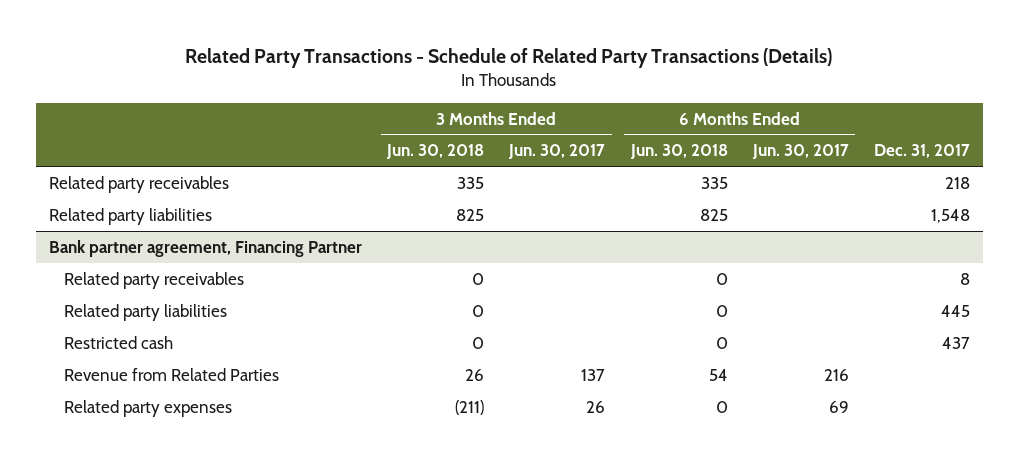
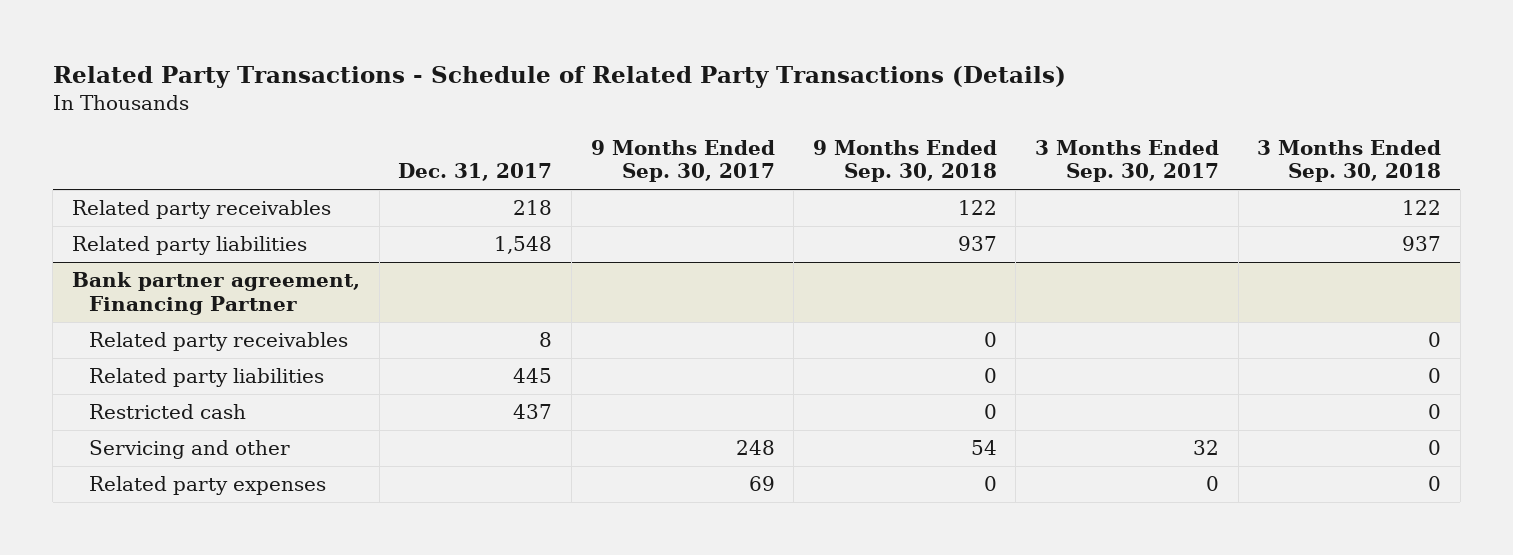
- | 3 Months Ended Jun. 30, 2018 | 3 Months Ended Jun. 30, 2017 | 6 Months Ended Jun. 30, 2018 | 6 Months Ended Jun. 30, 2017 | Dec. 31, 2017
+ | Dec. 31, 2017 | 9 Months Ended Sep. 30, 2017 | 9 Months Ended Sep. 30, 2018 | 3 Months Ended Sep. 30, 2017 | 3 Months Ended Sep. 30, 2018
@ Bank partner agreement, Financing Partner
- Revenue from Related Parties | 26 | 137 | 54 | 216 |
+ Servicing and other | | 248 | 54 | 32 | 0

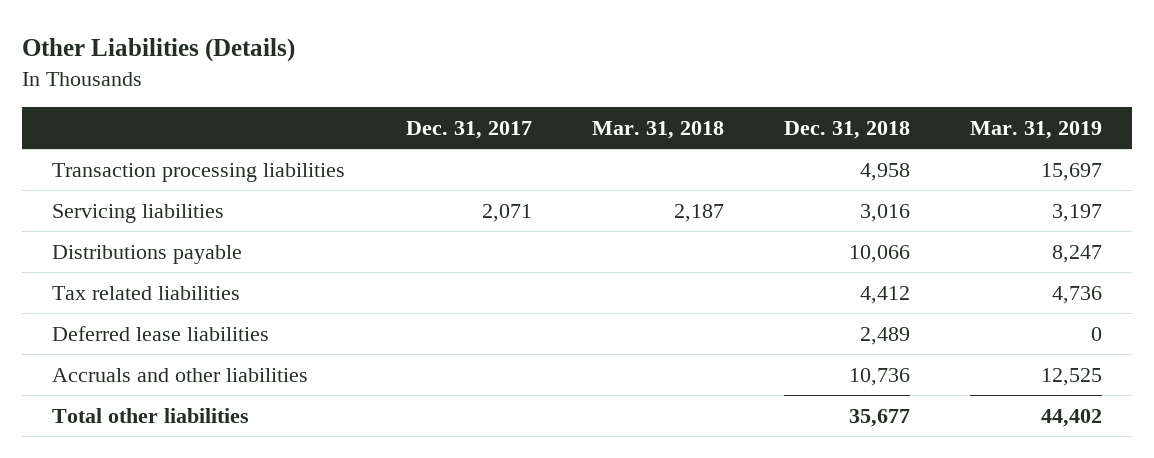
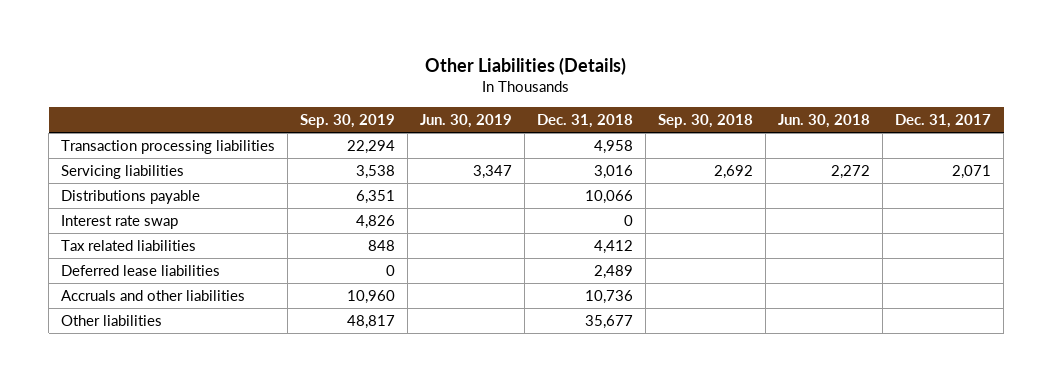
- | Dec. 31, 2017 | Mar. 31, 2018 | Dec. 31, 2018 | Mar. 31, 2019
+ | Sep. 30, 2019 | Jun. 30, 2019 | Dec. 31, 2018 | Sep. 30, 2018 | Jun. 30, 2018 | Dec. 31, 2017
+ Interest rate swap | 4,826 | | 0 | | |
- Total other liabilities | | | 35,677 | 44,402
+ Other liabilities | 48,817 | | 35,677 | | |

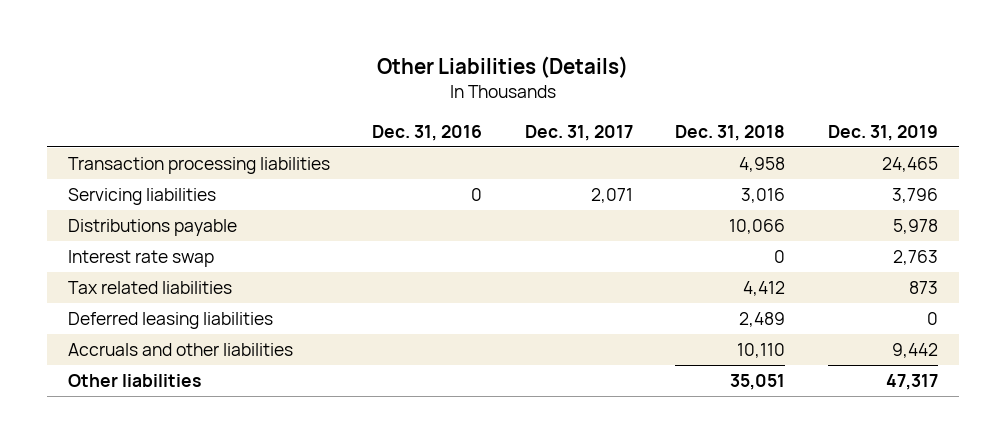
- | Sep. 30, 2019 | Jun. 30, 2019 | Dec. 31, 2018 | Sep. 30, 2018 | Jun. 30, 2018 | Dec. 31, 2017
+ | Dec. 31, 2016 | Dec. 31, 2017 | Dec. 31, 2018 | Dec. 31, 2019
- Deferred lease liabilities | 0 | | 2,489 | | |
- Accruals and other liabilities | 10,960 | | 10,736 | | |
- Other liabilities | 48,817 | | 35,677 | | |
+ Deferred leasing liabilities | | | 2,489 | 0
+ Accruals and other liabilities | | | 10,110 | 9,442
+ Other liabilities | | | 35,051 | 47,317

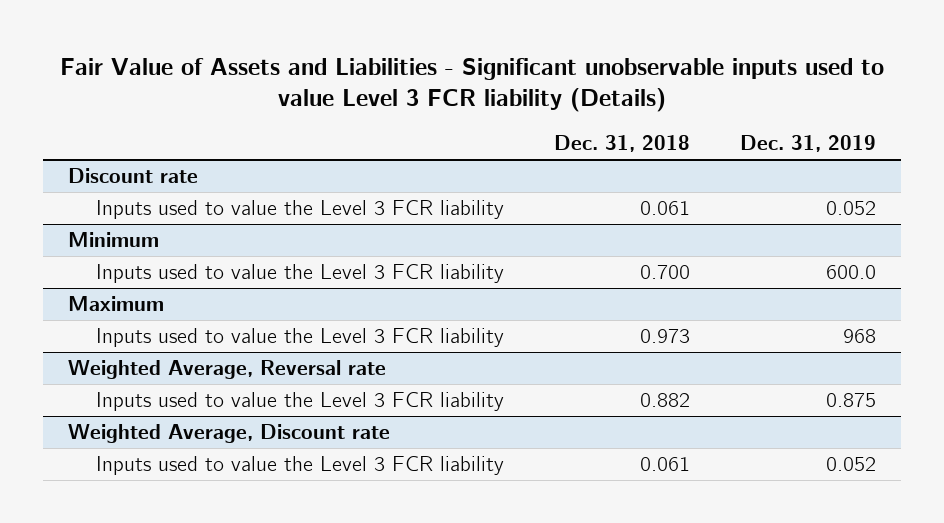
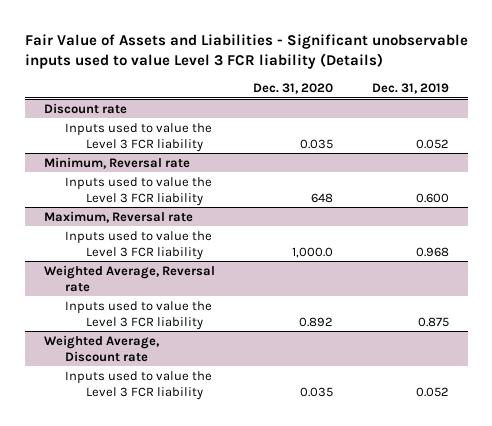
- | Dec. 31, 2018 | Dec. 31, 2019
+ | Dec. 31, 2020 | Dec. 31, 2019
- Minimum
- Inputs used to value the Level 3 FCR liability | 0.700 | 600.0
- Maximum
- Inputs used to value the Level 3 FCR liability | 0.973 | 968
+ Minimum, Reversal rate
+ Inputs used to value the Level 3 FCR liability | 648 | 0.600
+ Maximum, Reversal rate
+ Inputs used to value the Level 3 FCR liability | 1,000.0 | 0.968

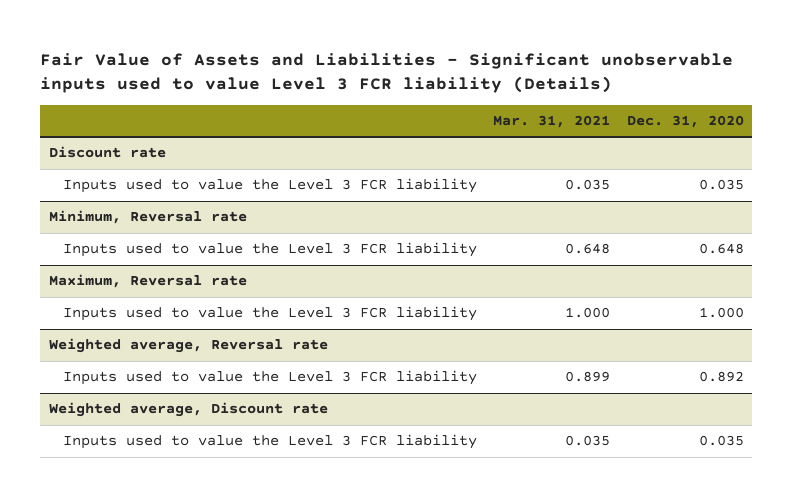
- | Dec. 31, 2020 | Dec. 31, 2019
+ | Mar. 31, 2021 | Dec. 31, 2020
@ Minimum, Reversal rate
- Inputs used to value the Level 3 FCR liability | 648 | 0.600
+ Inputs used to value the Level 3 FCR liability | 0.648 | 0.648
@ Maximum, Reversal rate
- Inputs used to value the Level 3 FCR liability | 1,000.0 | 0.968
- Weighted Average, Reversal rate
@ Maximum, Reversal rate
+ Inputs used to value the Level 3 FCR liability | 1.000 | 1.000
+ Weighted average, Reversal rate
- Weighted Average, Discount rate
+ Weighted average, Discount rate

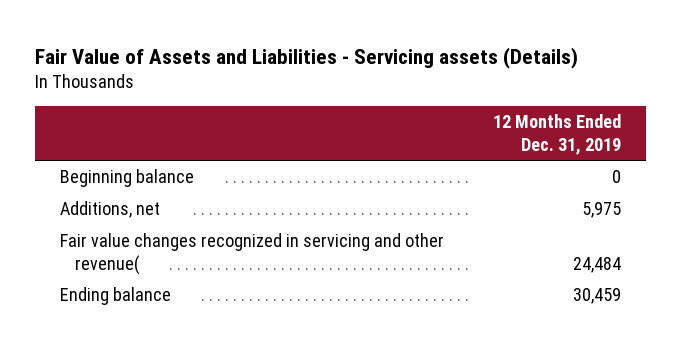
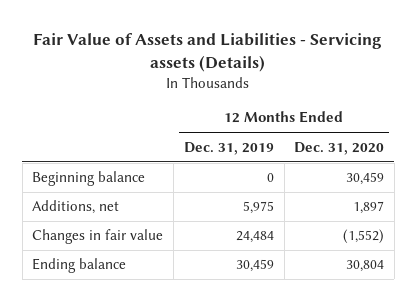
- | 12 Months Ended Dec. 31, 2019
+ | 12 Months Ended Dec. 31, 2019 | 12 Months Ended Dec. 31, 2020
- Fair value changes recognized in servicing and other revenue( | 24,484
+ Changes in fair value | 24,484 | (1,552)

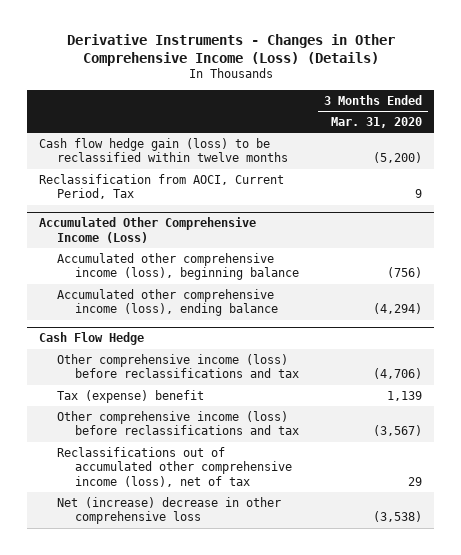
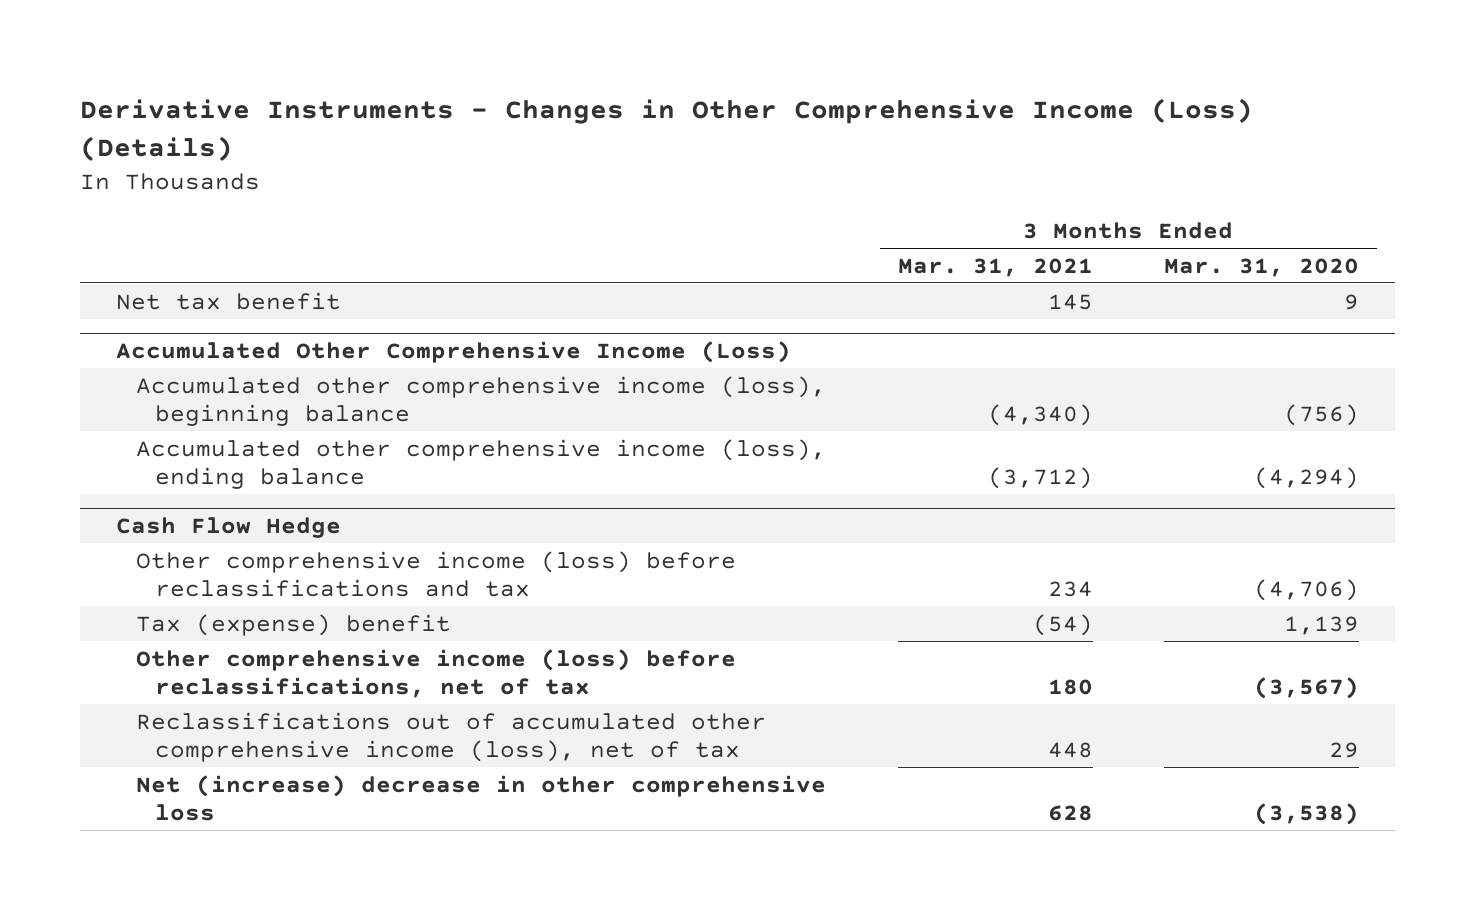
- | 3 Months Ended Mar. 31, 2020
+ | 3 Months Ended Mar. 31, 2021 | 3 Months Ended Mar. 31, 2020
- Cash flow hedge gain (loss) to be reclassified within twelve months | (5,200)
- Reclassification from AOCI, Current Period, Tax | 9
+ Net tax benefit | 145 | 9
@ Cash Flow Hedge
- Other comprehensive income (loss) before reclassifications and tax | (3,567)
+ Other comprehensive income (loss) before reclassifications, net of tax | 180 | (3,567)

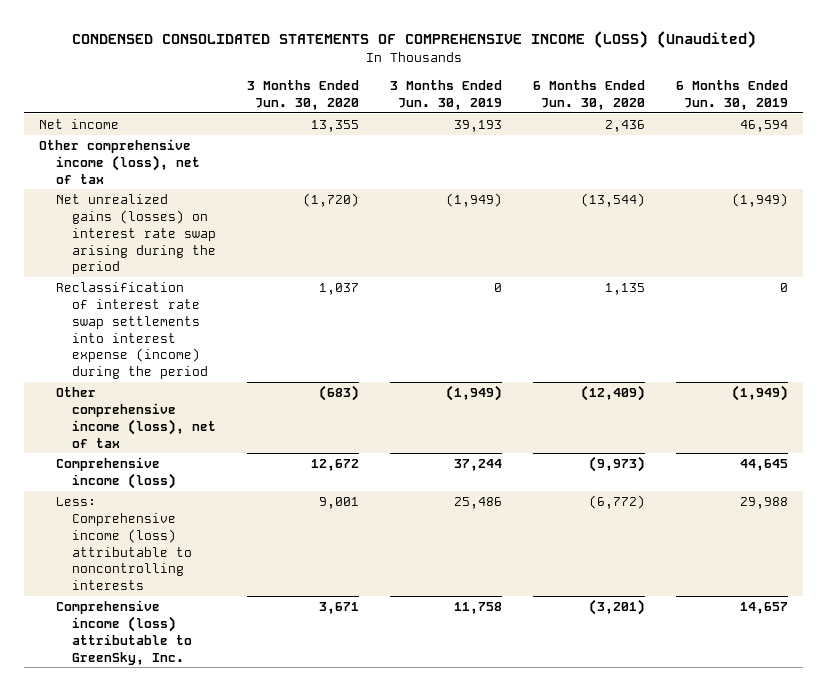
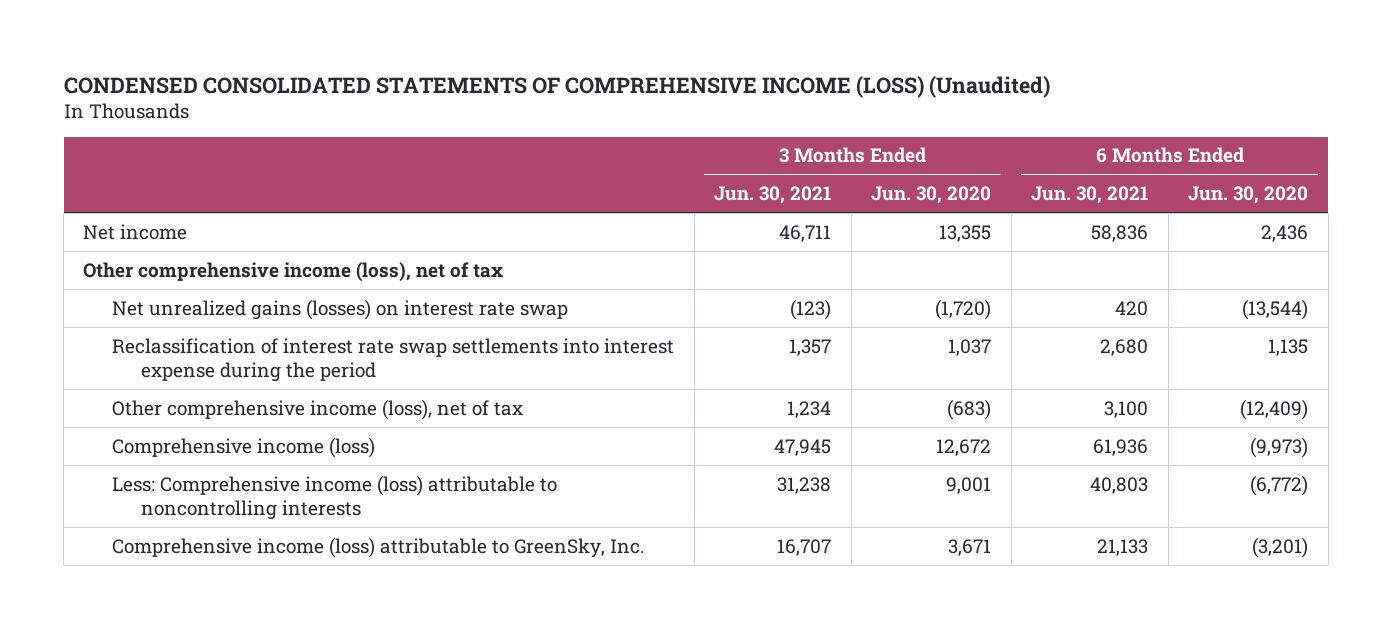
- | 3 Months Ended Jun. 30, 2020 | 3 Months Ended Jun. 30, 2019 | 6 Months Ended Jun. 30, 2020 | 6 Months Ended Jun. 30, 2019
+ | 3 Months Ended Jun. 30, 2021 | 3 Months Ended Jun. 30, 2020 | 6 Months Ended Jun. 30, 2021 | 6 Months Ended Jun. 30, 2020
- Net unrealized gains (losses) on interest rate swap arising during the period | (1,720) | (1,949) | (13,544) | (1,949)
- Reclassification of interest rate swap settlements into interest expense (income) during the period | 1,037 | 0 | 1,135 | 0
+ Net unrealized gains (losses) on interest rate swap | (123) | (1,720) | 420 | (13,544)
+ Reclassification of interest rate swap settlements into interest expense during the period | 1,357 | 1,037 | 2,680 | 1,135

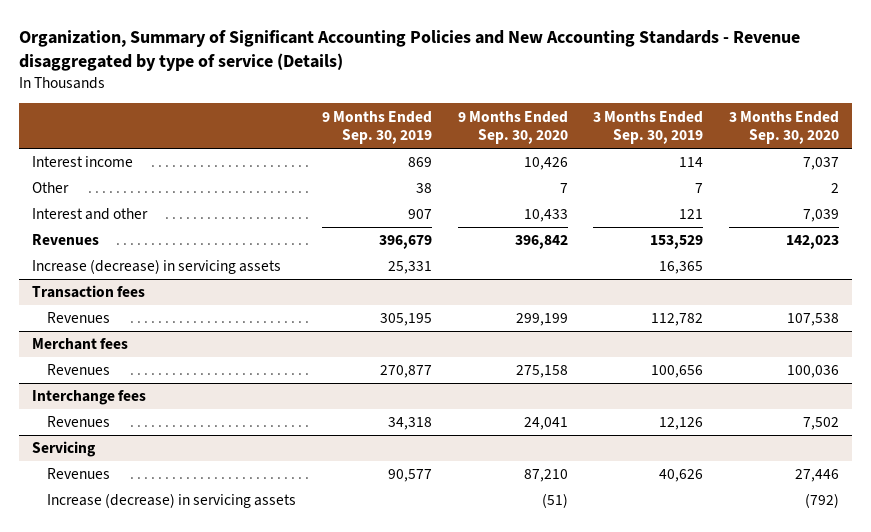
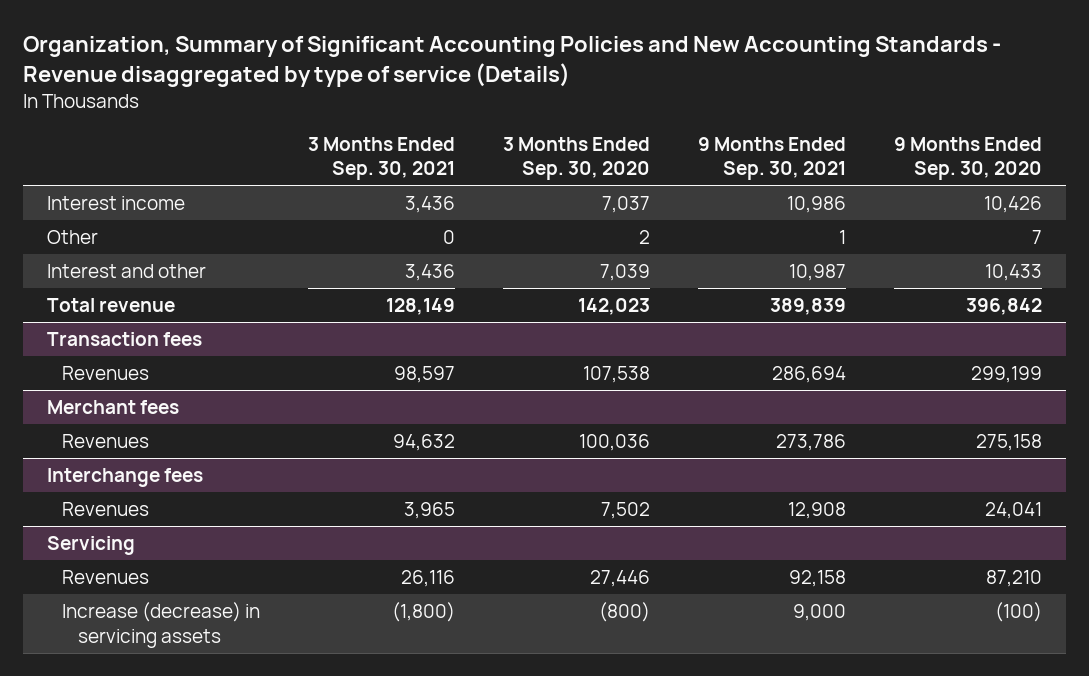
- | 9 Months Ended Sep. 30, 2019 | 9 Months Ended Sep. 30, 2020 | 3 Months Ended Sep. 30, 2019 | 3 Months Ended Sep. 30, 2020
+ | 3 Months Ended Sep. 30, 2021 | 3 Months Ended Sep. 30, 2020 | 9 Months Ended Sep. 30, 2021 | 9 Months Ended Sep. 30, 2020
- Revenues | 396,679 | 396,842 | 153,529 | 142,023
- Increase (decrease) in servicing assets | 25,331 | | 16,365 |
+ Total revenue | 128,149 | 142,023 | 389,839 | 396,842
@ Servicing
- Increase (decrease) in servicing assets | | (51) | | (792)
+ Increase (decrease) in servicing assets | (1,800) | (800) | 9,000 | (100)

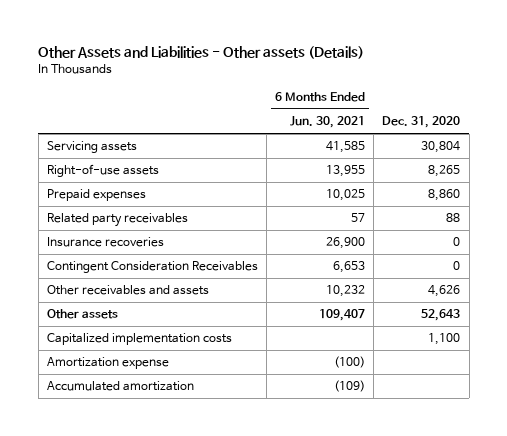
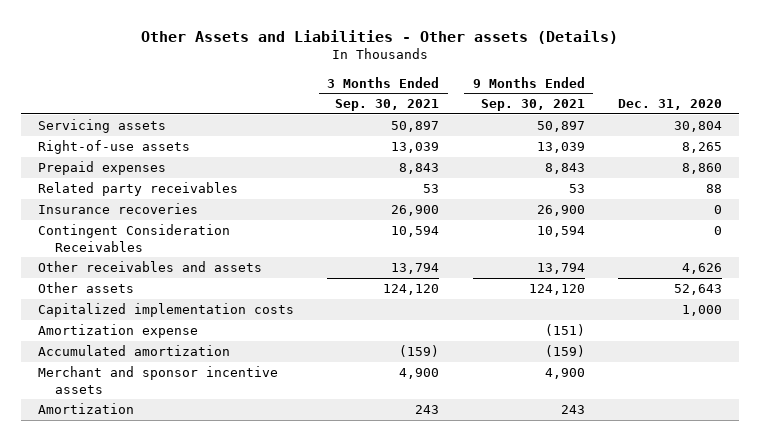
- | 6 Months Ended Jun. 30, 2021 | Dec. 31, 2020
+ | 3 Months Ended Sep. 30, 2021 | 9 Months Ended Sep. 30, 2021 | Dec. 31, 2020
- Capitalized implementation costs | | 1,100
+ Capitalized implementation costs | | | 1,000
+ Merchant and sponsor incentive assets | 4,900 | 4,900 |
+ Amortization | 243 | 243 |

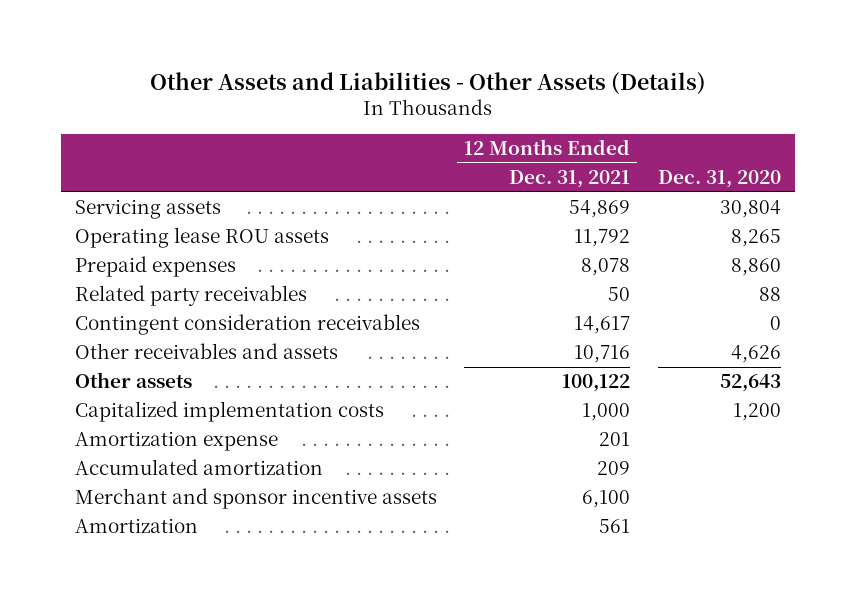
- Other Assets and Liabilities - Other assets (Details)
+ Other Assets and Liabilities - Other Assets (Details)
- | 3 Months Ended Sep. 30, 2021 | 9 Months Ended Sep. 30, 2021 | Dec. 31, 2020
+ | 12 Months Ended Dec. 31, 2021 | Dec. 31, 2020
- Right-of-use assets | 13,039 | 13,039 | 8,265
+ Operating lease ROU assets | 11,792 | 8,265
- Insurance recoveries | 26,900 | 26,900 | 0
- Contingent Consideration Receivables | 10,594 | 10,594 | 0
+ Contingent consideration receivables | 14,617 | 0
- Capitalized implementation costs | | | 1,000
+ Capitalized implementation costs | 1,000 | 1,200

